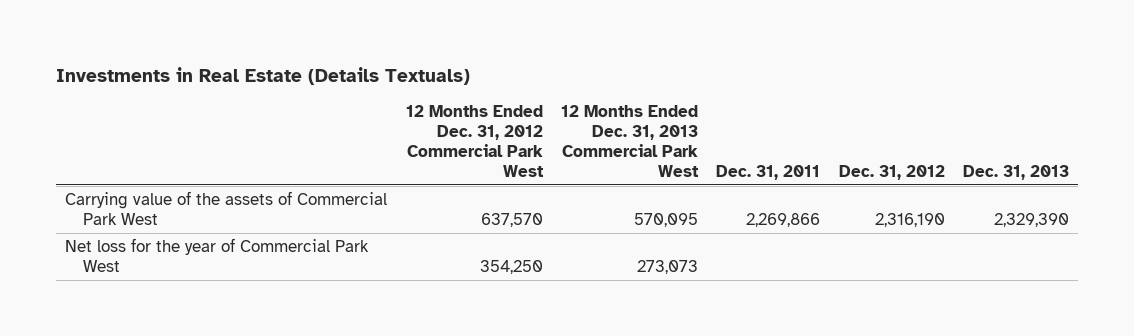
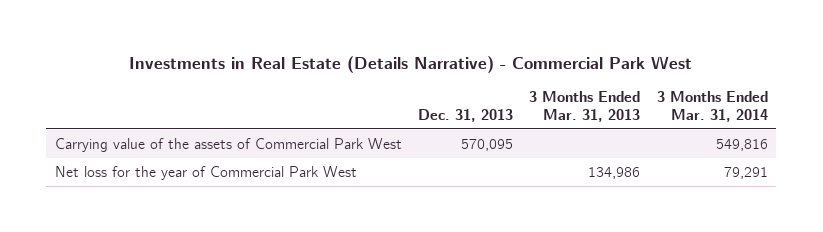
- Investments in Real Estate (Details Textuals)
+ Investments in Real Estate (Details Narrative) - Commercial Park West
- | 12 Months Ended Dec. 31, 2012 Commercial Park West | 12 Months Ended Dec. 31, 2013 Commercial Park West | Dec. 31, 2011 | Dec. 31, 2012 | Dec. 31, 2013
+ | Dec. 31, 2013 | 3 Months Ended Mar. 31, 2013 | 3 Months Ended Mar. 31, 2014
- Carrying value of the assets of Commercial Park West | 637,570 | 570,095 | 2,269,866 | 2,316,190 | 2,329,390
+ Carrying value of the assets of Commercial Park West | 570,095 | | 549,816

